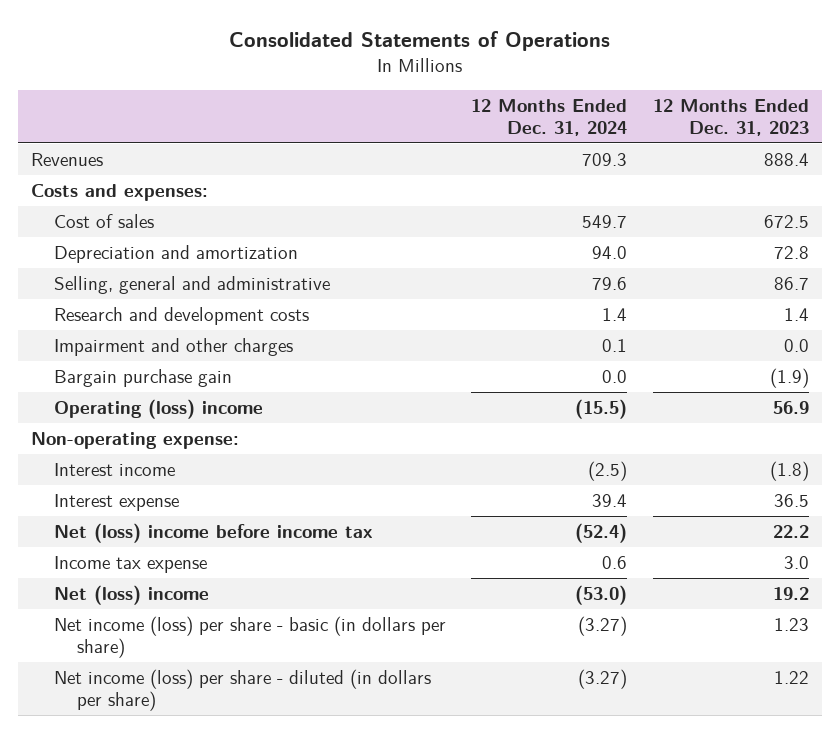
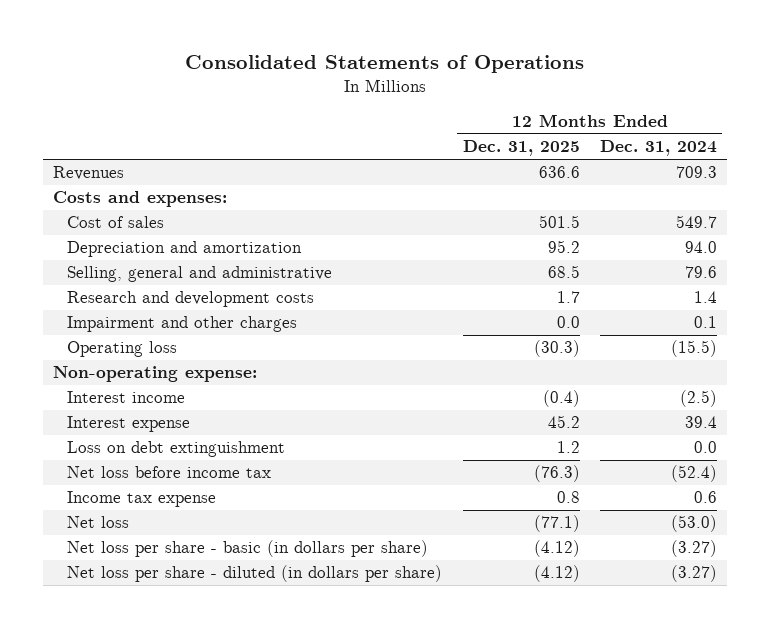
- | 12 Months Ended Dec. 31, 2024 | 12 Months Ended Dec. 31, 2023
+ | 12 Months Ended Dec. 31, 2025 | 12 Months Ended Dec. 31, 2024
- Bargain purchase gain | 0.0 | (1.9)
- Operating (loss) income | (15.5) | 56.9
+ Operating loss | (30.3) | (15.5)
- Net (loss) income before income tax | (52.4) | 22.2
+ Loss on debt extinguishment | 1.2 | 0.0
+ Net loss before income tax | (76.3) | (52.4)
- Net (loss) income | (53.0) | 19.2
- Net income (loss) per share - basic (in dollars per share) | (3.27) | 1.23
- Net income (loss) per share - diluted (in dollars per share) | (3.27) | 1.22
+ Net loss | (77.1) | (53.0)
+ Net loss per share - basic (in dollars per share) | (4.12) | (3.27)
+ Net loss per share - diluted (in dollars per share) | (4.12) | (3.27)

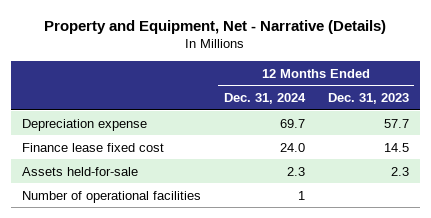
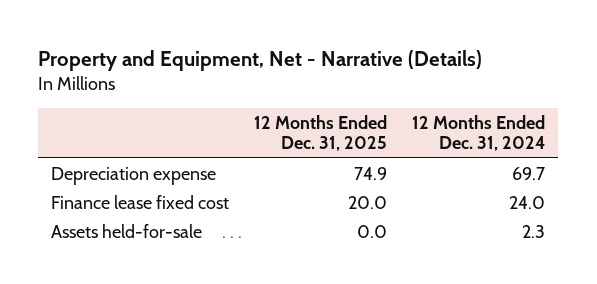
- | 12 Months Ended Dec. 31, 2024 | 12 Months Ended Dec. 31, 2023
+ | 12 Months Ended Dec. 31, 2025 | 12 Months Ended Dec. 31, 2024
- Number of operational facilities | 1 |

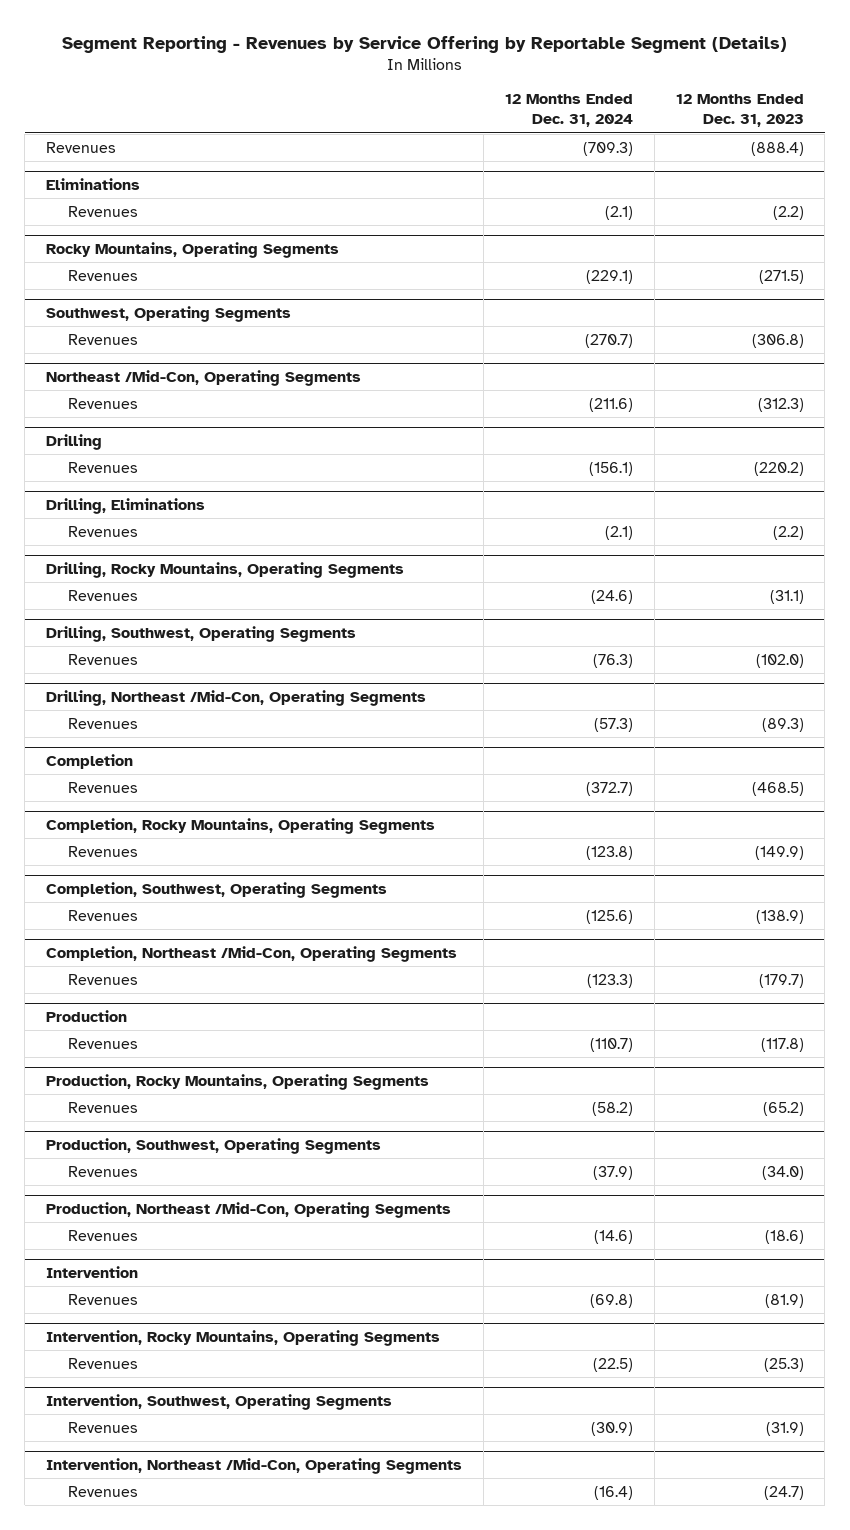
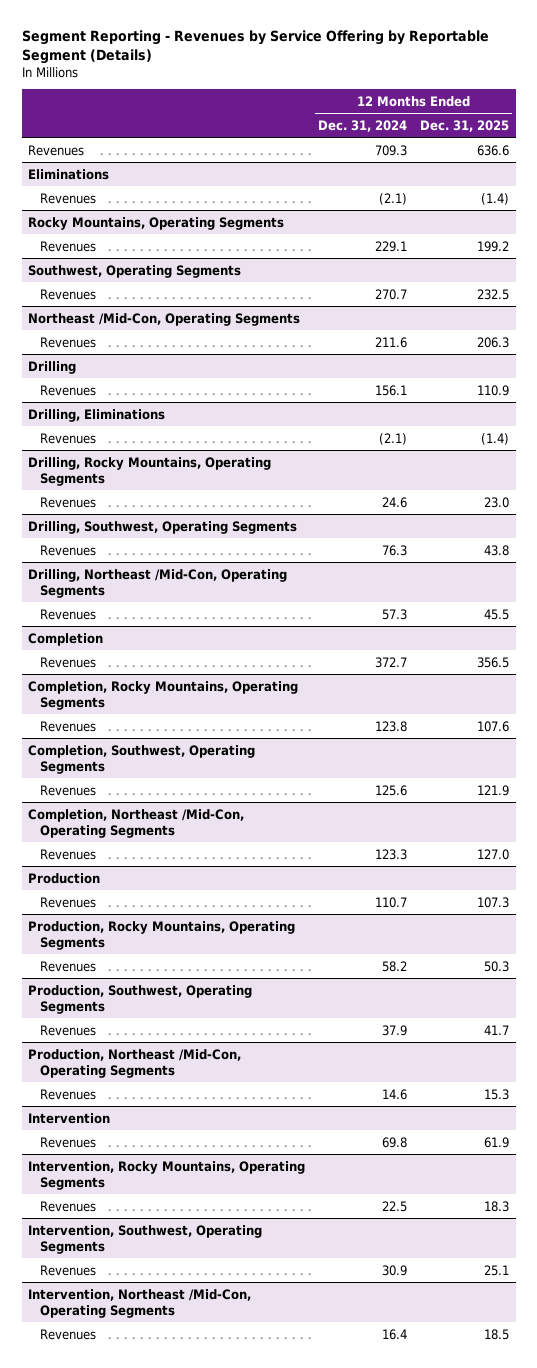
- | 12 Months Ended Dec. 31, 2024 | 12 Months Ended Dec. 31, 2023
+ | 12 Months Ended Dec. 31, 2024 | 12 Months Ended Dec. 31, 2025
- Revenues | (709.3) | (888.4)
+ Revenues | 709.3 | 636.6
@ Rocky Mountains, Operating Segments
- Revenues | (229.1) | (271.5)
+ Revenues | 229.1 | 199.2
@ Southwest, Operating Segments
- Revenues | (270.7) | (306.8)
+ Revenues | 270.7 | 232.5
@ Northeast /Mid-Con, Operating Segments
- Revenues | (211.6) | (312.3)
+ Revenues | 211.6 | 206.3
@ Drilling
- Revenues | (156.1) | (220.2)
+ Revenues | 156.1 | 110.9
@ Drilling, Rocky Mountains, Operating Segments
- Revenues | (24.6) | (31.1)
+ Revenues | 24.6 | 23.0
@ Drilling, Southwest, Operating Segments
- Revenues | (76.3) | (102.0)
+ Revenues | 76.3 | 43.8
@ Drilling, Northeast /Mid-Con, Operating Segments
- Revenues | (57.3) | (89.3)
+ Revenues | 57.3 | 45.5
@ Completion
- Revenues | (372.7) | (468.5)
+ Revenues | 372.7 | 356.5
@ Completion, Rocky Mountains, Operating Segments
- Revenues | (123.8) | (149.9)
+ Revenues | 123.8 | 107.6
@ Completion, Southwest, Operating Segments
- Revenues | (125.6) | (138.9)
+ Revenues | 125.6 | 121.9
@ Completion, Northeast /Mid-Con, Operating Segments
- Revenues | (123.3) | (179.7)
+ Revenues | 123.3 | 127.0
@ Production
- Revenues | (110.7) | (117.8)
+ Revenues | 110.7 | 107.3
@ Production, Rocky Mountains, Operating Segments
- Revenues | (58.2) | (65.2)
+ Revenues | 58.2 | 50.3
@ Production, Southwest, Operating Segments
- Revenues | (37.9) | (34.0)
+ Revenues | 37.9 | 41.7
@ Production, Northeast /Mid-Con, Operating Segments
- Revenues | (14.6) | (18.6)
+ Revenues | 14.6 | 15.3
@ Intervention
- Revenues | (69.8) | (81.9)
+ Revenues | 69.8 | 61.9
@ Intervention, Rocky Mountains, Operating Segments
- Revenues | (22.5) | (25.3)
+ Revenues | 22.5 | 18.3
@ Intervention, Southwest, Operating Segments
- Revenues | (30.9) | (31.9)
+ Revenues | 30.9 | 25.1
@ Intervention, Northeast /Mid-Con, Operating Segments
- Revenues | (16.4) | (24.7)
+ Revenues | 16.4 | 18.5

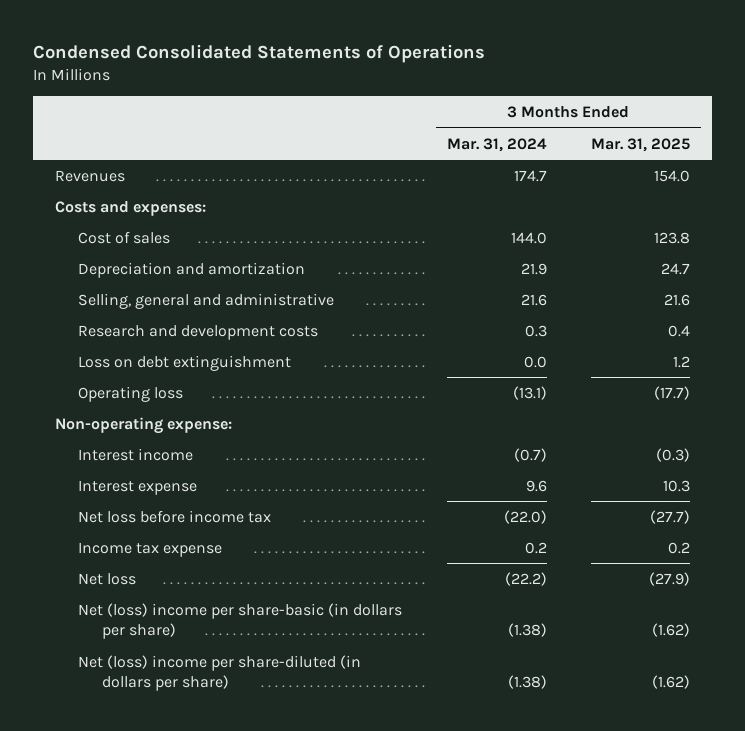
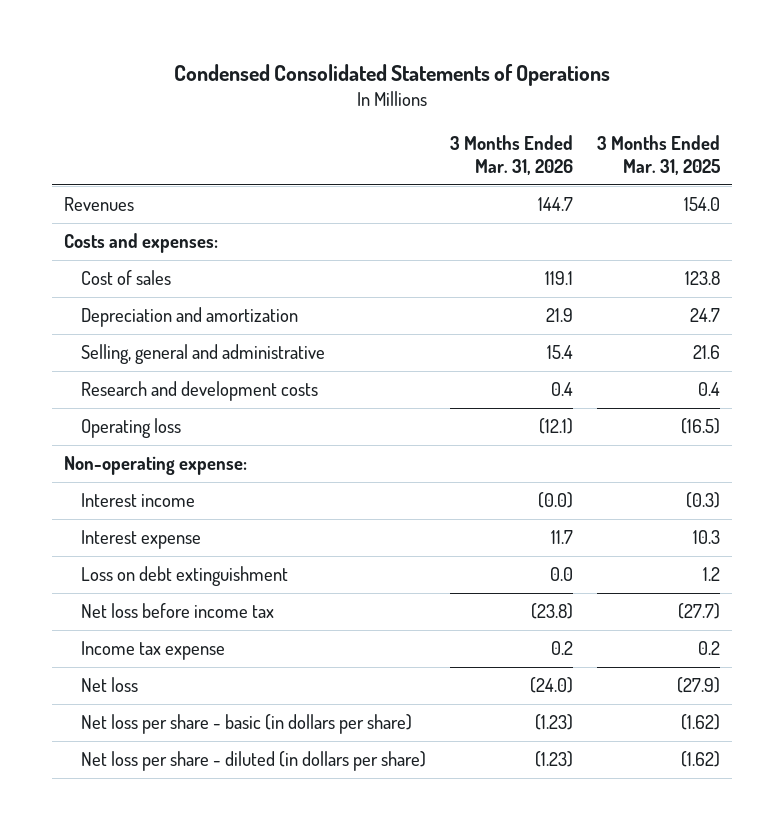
- | 3 Months Ended Mar. 31, 2024 | 3 Months Ended Mar. 31, 2025
+ | 3 Months Ended Mar. 31, 2026 | 3 Months Ended Mar. 31, 2025
- Operating loss | (13.1) | (17.7)
+ Operating loss | (12.1) | (16.5)
moved down: Loss on debt extinguishment | 0.0 | 1.2
- Net (loss) income per share-basic (in dollars per share) | (1.38) | (1.62)
- Net (loss) income per share-diluted (in dollars per share) | (1.38) | (1.62)
+ Net loss per share - basic (in dollars per share) | (1.23) | (1.62)
+ Net loss per share - diluted (in dollars per share) | (1.23) | (1.62)

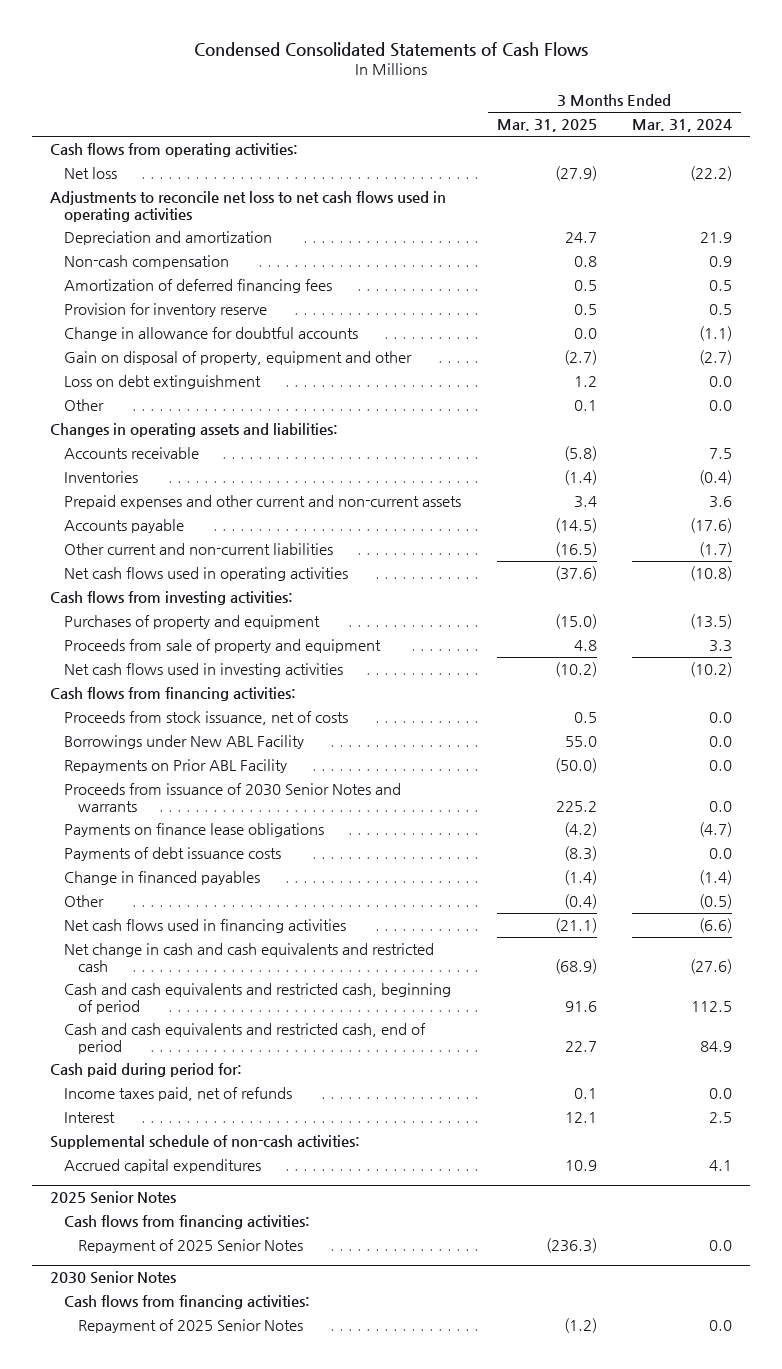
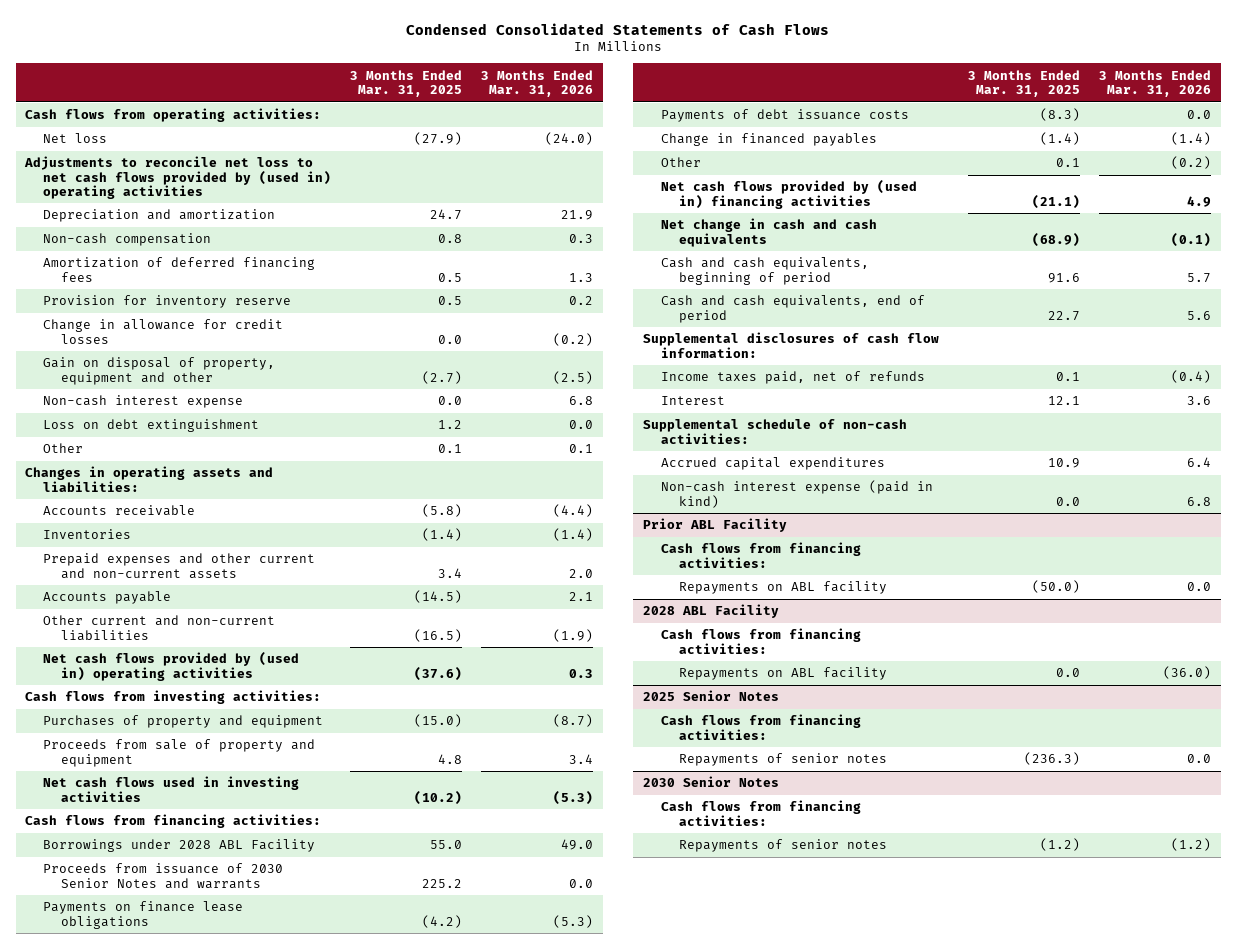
- | 3 Months Ended Mar. 31, 2025 | 3 Months Ended Mar. 31, 2024
+ | 3 Months Ended Mar. 31, 2025 | 3 Months Ended Mar. 31, 2026
- Adjustments to reconcile net loss to net cash flows used in operating activities
+ Adjustments to reconcile net loss to net cash flows provided by (used in) operating activities
- Change in allowance for doubtful accounts | 0.0 | (1.1)
+ Change in allowance for credit losses | 0.0 | (0.2)
+ Non-cash interest expense | 0.0 | 6.8
- Net cash flows used in operating activities | (37.6) | (10.8)
+ Net cash flows provided by (used in) operating activities | (37.6) | 0.3
- Proceeds from stock issuance, net of costs | 0.5 | 0.0
- Borrowings under New ABL Facility | 55.0 | 0.0
- Repayments on Prior ABL Facility | (50.0) | 0.0
+ Borrowings under 2028 ABL Facility | 55.0 | 49.0
- Other | (0.4) | (0.5)
- Net cash flows used in financing activities | (21.1) | (6.6)
- Net change in cash and cash equivalents and restricted cash | (68.9) | (27.6)
- Cash and cash equivalents and restricted cash, beginning of period | 91.6 | 112.5
- Cash and cash equivalents and restricted cash, end of period | 22.7 | 84.9
- Cash paid during period for:
+ Other | 0.1 | (0.2)
+ Net cash flows provided by (used in) financing activities | (21.1) | 4.9
+ Net change in cash and cash equivalents | (68.9) | (0.1)
+ Cash and cash equivalents, beginning of period | 91.6 | 5.7
+ Cash and cash equivalents, end of period | 22.7 | 5.6
+ Supplemental disclosures of cash flow information:
+ Non-cash interest expense (paid in kind) | 0.0 | 6.8
+ Prior ABL Facility
+ Cash flows from financing activities:
+ Repayments on ABL facility | (50.0) | 0.0
+ 2028 ABL Facility
+ Cash flows from financing activities:
+ Repayments on ABL facility | 0.0 | (36.0)
@ 2025 Senior Notes
- Repayment of 2025 Senior Notes | (236.3) | 0.0
+ Repayments of senior notes | (236.3) | 0.0
@ 2030 Senior Notes
- Repayment of 2025 Senior Notes | (1.2) | 0.0
+ Repayments of senior notes | (1.2) | (1.2)

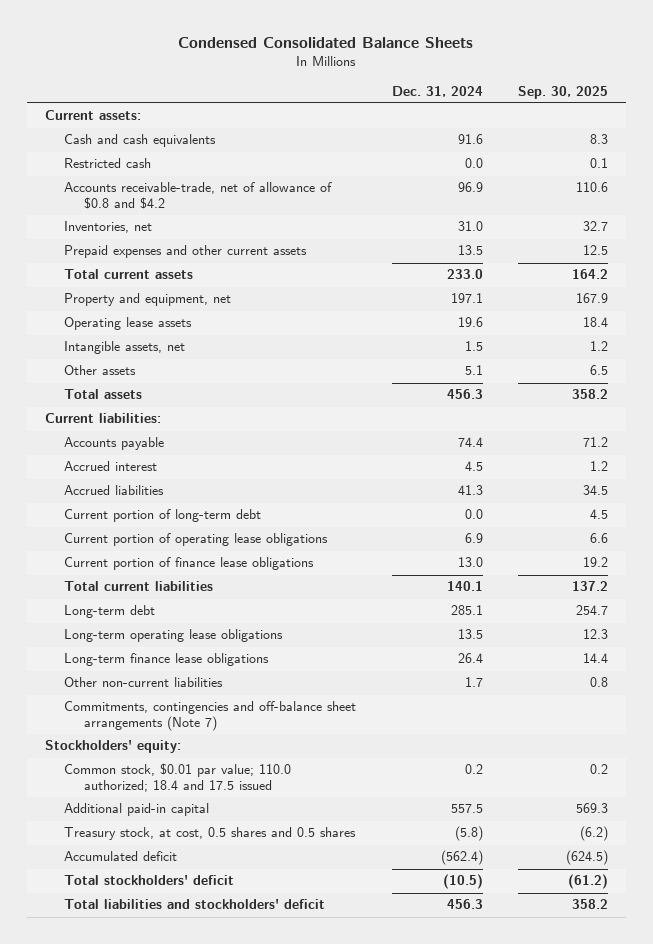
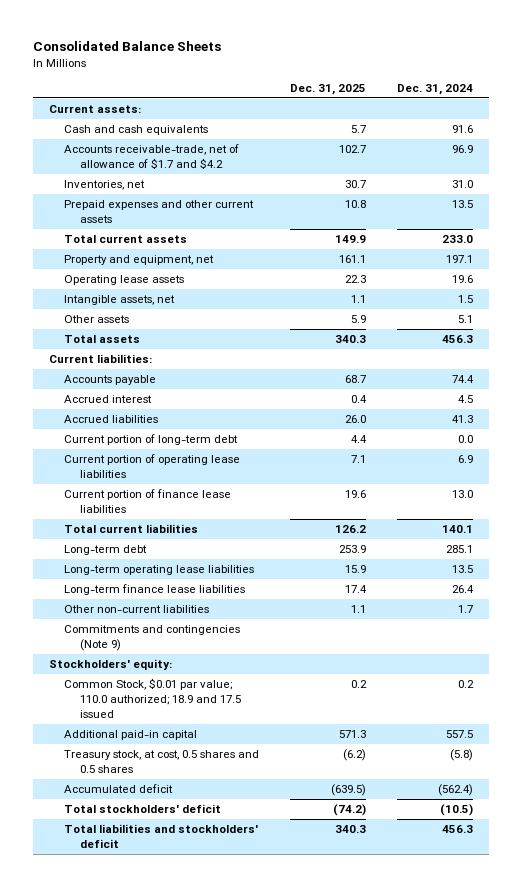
- Condensed Consolidated Balance Sheets
+ Consolidated Balance Sheets
- | Dec. 31, 2024 | Sep. 30, 2025
+ | Dec. 31, 2025 | Dec. 31, 2024
- Restricted cash | 0.0 | 0.1
- Accounts receivable-trade, net of allowance of $0.8 and $4.2 | 96.9 | 110.6
+ Accounts receivable-trade, net of allowance of $1.7 and $4.2 | 102.7 | 96.9
- Current portion of operating lease obligations | 6.9 | 6.6
- Current portion of finance lease obligations | 13.0 | 19.2
+ Current portion of operating lease liabilities | 7.1 | 6.9
+ Current portion of finance lease liabilities | 19.6 | 13.0
- Long-term operating lease obligations | 13.5 | 12.3
- Long-term finance lease obligations | 26.4 | 14.4
+ Long-term operating lease liabilities | 15.9 | 13.5
+ Long-term finance lease liabilities | 17.4 | 26.4
- Commitments, contingencies and off-balance sheet arrangements (Note 7)
+ Commitments and contingencies (Note 9)
- Common stock, $0.01 par value; 110.0 authorized; 18.4 and 17.5 issued | 0.2 | 0.2
+ Common Stock, $0.01 par value; 110.0 authorized; 18.9 and 17.5 issued | 0.2 | 0.2

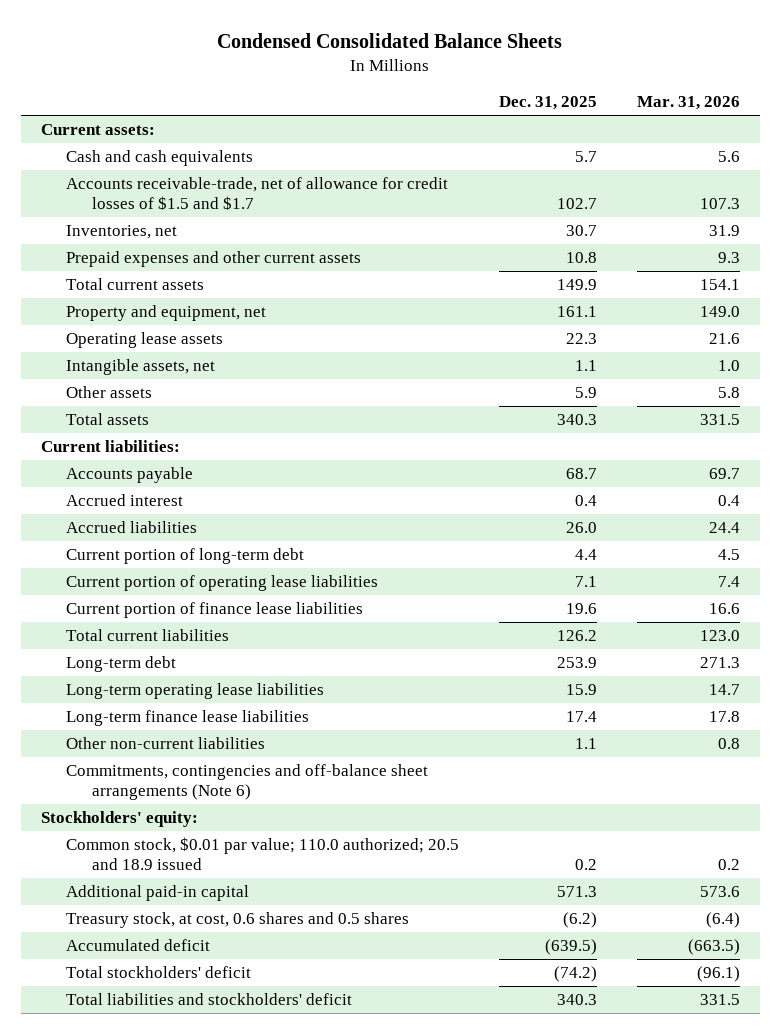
- Consolidated Balance Sheets
+ Condensed Consolidated Balance Sheets
- | Dec. 31, 2025 | Dec. 31, 2024
+ | Dec. 31, 2025 | Mar. 31, 2026
- Accounts receivable-trade, net of allowance of $1.7 and $4.2 | 102.7 | 96.9
+ Accounts receivable-trade, net of allowance for credit losses of $1.5 and $1.7 | 102.7 | 107.3
- Commitments and contingencies (Note 9)
+ Commitments, contingencies and off-balance sheet arrangements (Note 6)
- Common Stock, $0.01 par value; 110.0 authorized; 18.9 and 17.5 issued | 0.2 | 0.2
+ Common stock, $0.01 par value; 110.0 authorized; 20.5 and 18.9 issued | 0.2 | 0.2
- Treasury stock, at cost, 0.5 shares and 0.5 shares | (6.2) | (5.8)
+ Treasury stock, at cost, 0.6 shares and 0.5 shares | (6.2) | (6.4)

